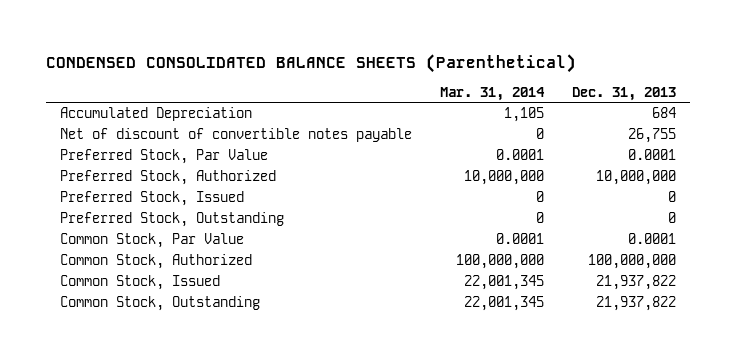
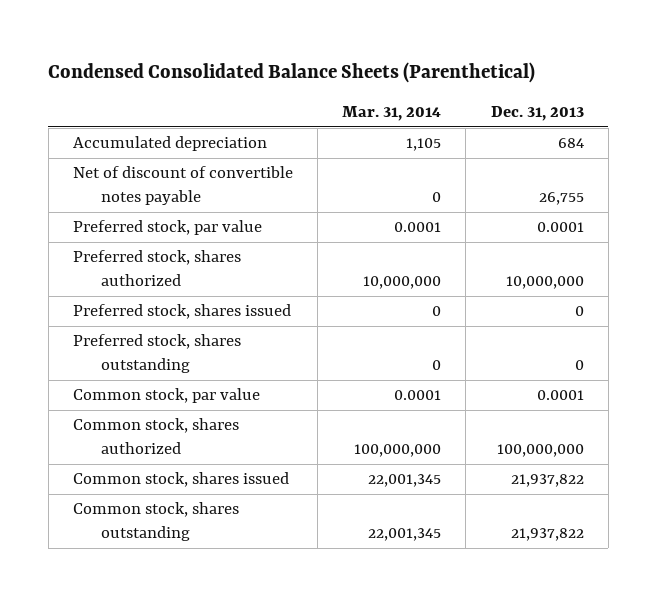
- CONDENSED CONSOLIDATED BALANCE SHEETS (Parenthetical)
+ Condensed Consolidated Balance Sheets (Parenthetical)
- Accumulated Depreciation | 1,105 | 684
+ Accumulated depreciation | 1,105 | 684
- Preferred Stock, Par Value | 0.0001 | 0.0001
- Preferred Stock, Authorized | 10,000,000 | 10,000,000
- Preferred Stock, Issued | 0 | 0
- Preferred Stock, Outstanding | 0 | 0
- Common Stock, Par Value | 0.0001 | 0.0001
- Common Stock, Authorized | 100,000,000 | 100,000,000
- Common Stock, Issued | 22,001,345 | 21,937,822
- Common Stock, Outstanding | 22,001,345 | 21,937,822
+ Preferred stock, par value | 0.0001 | 0.0001
+ Preferred stock, shares authorized | 10,000,000 | 10,000,000
+ Preferred stock, shares issued | 0 | 0
+ Preferred stock, shares outstanding | 0 | 0
+ Common stock, par value | 0.0001 | 0.0001
+ Common stock, shares authorized | 100,000,000 | 100,000,000
+ Common stock, shares issued | 22,001,345 | 21,937,822
+ Common stock, shares outstanding | 22,001,345 | 21,937,822

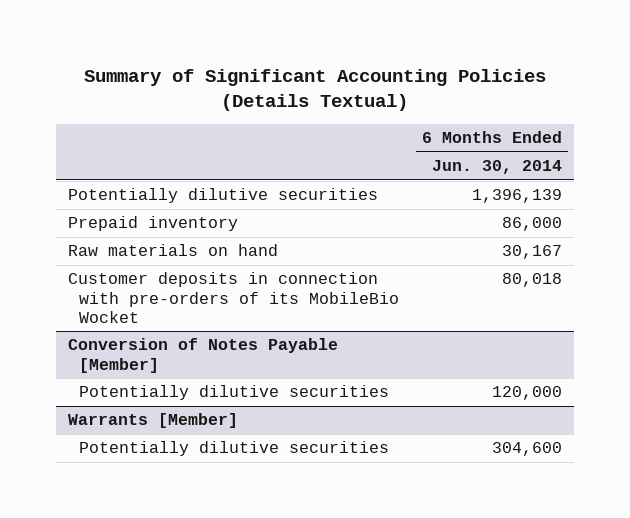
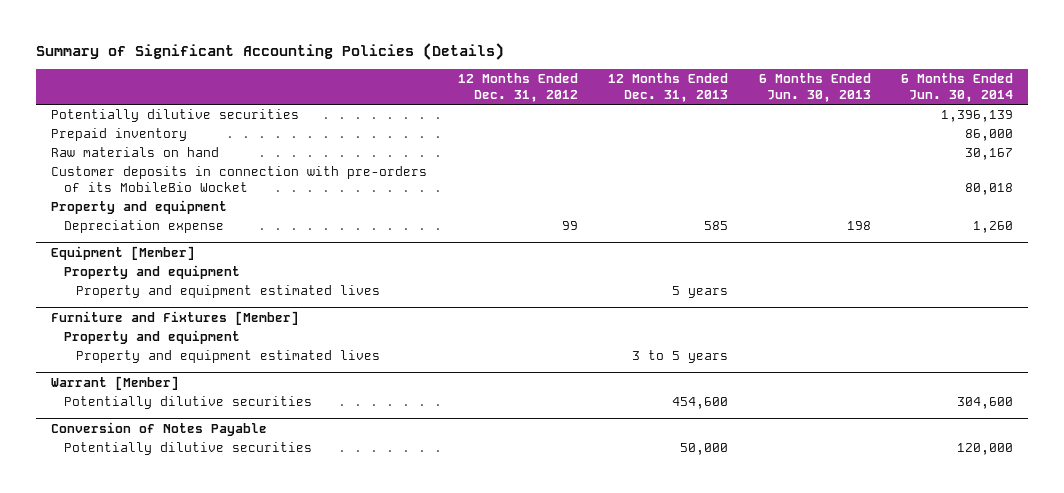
- Summary of Significant Accounting Policies (Details Textual)
+ Summary of Significant Accounting Policies (Details)
- | 6 Months Ended Jun. 30, 2014
+ | 12 Months Ended Dec. 31, 2012 | 12 Months Ended Dec. 31, 2013 | 6 Months Ended Jun. 30, 2013 | 6 Months Ended Jun. 30, 2014
- Conversion of Notes Payable [Member]
- Potentially dilutive securities | 120,000
- Warrants [Member]
+ Property and equipment
+ Depreciation expense | 99 | 585 | 198 | 1,260
+ Equipment [Member]
+ Property and equipment
+ Property and equipment estimated lives | | 5 years | |
+ Furniture and Fixtures [Member]
+ Property and equipment
+ Property and equipment estimated lives | | 3 to 5 years | |
+ Warrant [Member]
+ Conversion of Notes Payable
+ Potentially dilutive securities | | 50,000 | | 120,000

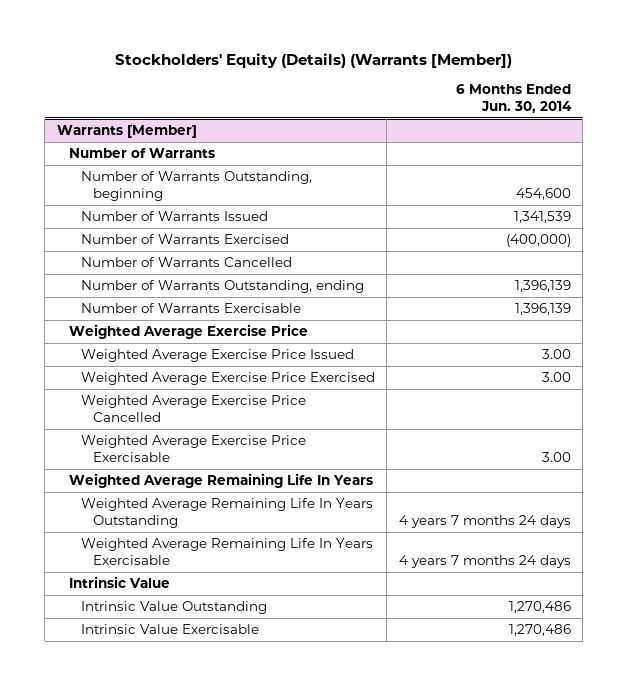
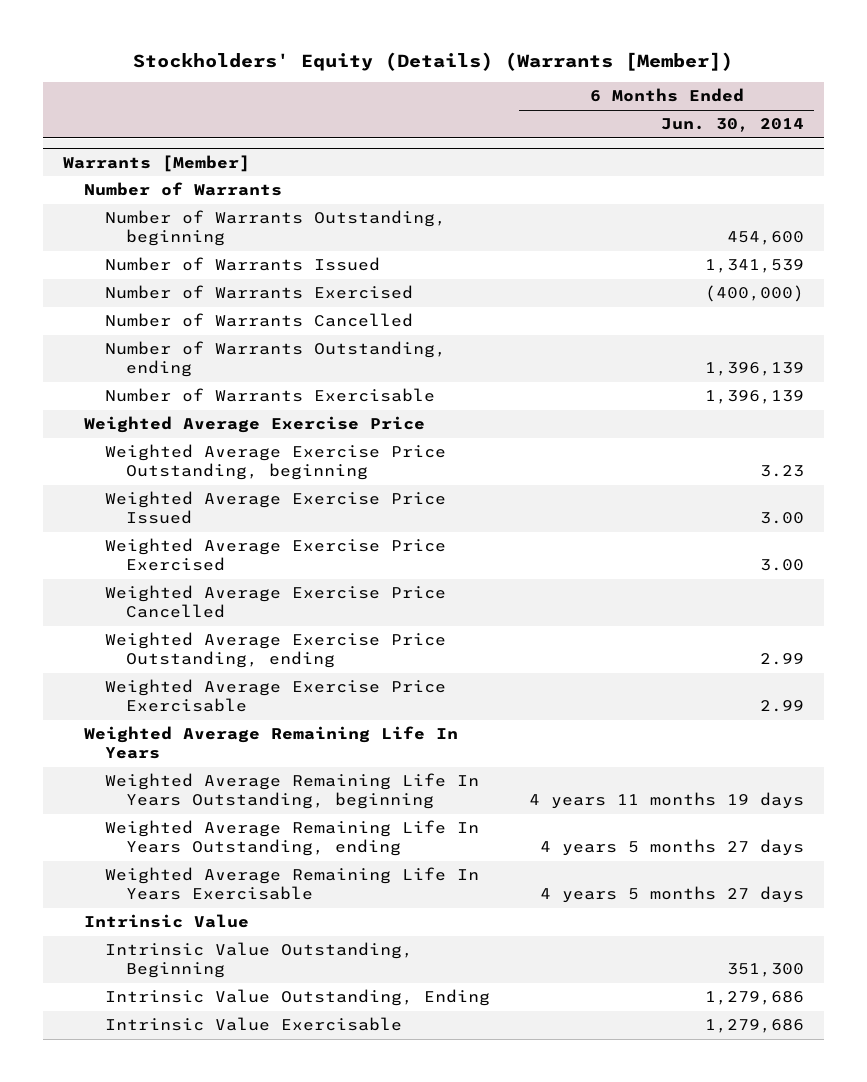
@ Warrants [Member]
+ Weighted Average Exercise Price Outstanding, beginning | 3.23
- Weighted Average Exercise Price Exercisable | 3.00
+ Weighted Average Exercise Price Outstanding, ending | 2.99
+ Weighted Average Exercise Price Exercisable | 2.99
- Weighted Average Remaining Life In Years Outstanding | 4 years 7 months 24 days
- Weighted Average Remaining Life In Years Exercisable | 4 years 7 months 24 days
+ Weighted Average Remaining Life In Years Outstanding, beginning | 4 years 11 months 19 days
+ Weighted Average Remaining Life In Years Outstanding, ending | 4 years 5 months 27 days
+ Weighted Average Remaining Life In Years Exercisable | 4 years 5 months 27 days
- Intrinsic Value Outstanding | 1,270,486
- Intrinsic Value Exercisable | 1,270,486
+ Intrinsic Value Outstanding, Beginning | 351,300
+ Intrinsic Value Outstanding, Ending | 1,279,686
+ Intrinsic Value Exercisable | 1,279,686

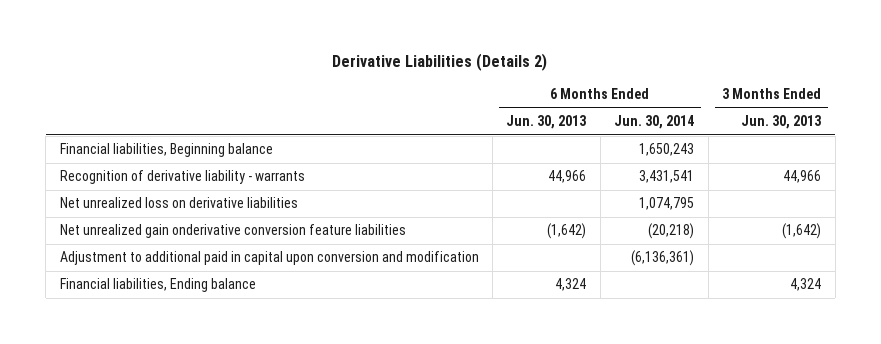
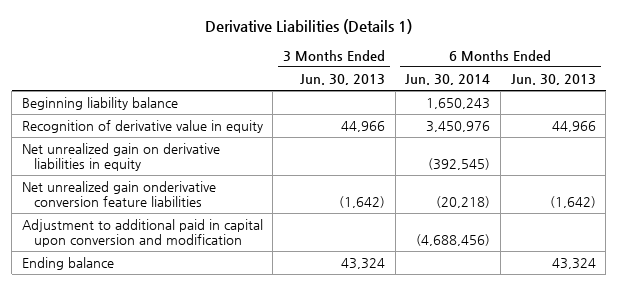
- Derivative Liabilities (Details 2)
+ Derivative Liabilities (Details 1)
- | 6 Months Ended Jun. 30, 2013 | 6 Months Ended Jun. 30, 2014 | 3 Months Ended Jun. 30, 2013
+ | 3 Months Ended Jun. 30, 2013 | 6 Months Ended Jun. 30, 2014 | 6 Months Ended Jun. 30, 2013
- Financial liabilities, Beginning balance | | 1,650,243 |
- Recognition of derivative liability - warrants | 44,966 | 3,431,541 | 44,966
- Net unrealized loss on derivative liabilities | | 1,074,795 |
+ Beginning liability balance | | 1,650,243 |
+ Recognition of derivative value in equity | 44,966 | 3,450,976 | 44,966
+ Net unrealized gain on derivative liabilities in equity | | (392,545) |
- Adjustment to additional paid in capital upon conversion and modification | | (6,136,361) |
- Financial liabilities, Ending balance | 4,324 | | 4,324
+ Adjustment to additional paid in capital upon conversion and modification | | (4,688,456) |
+ Ending balance | 43,324 | | 43,324

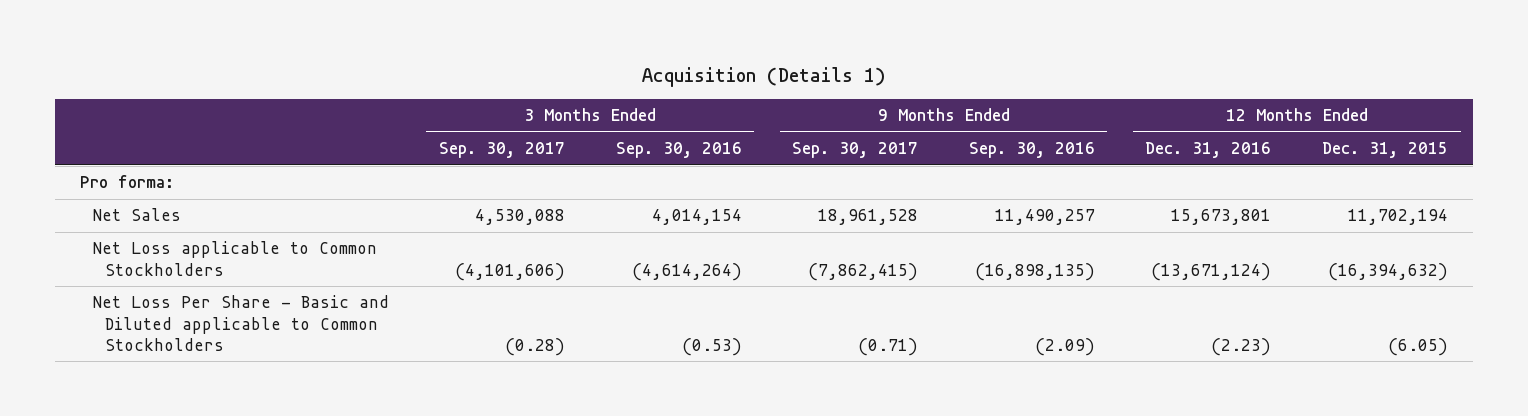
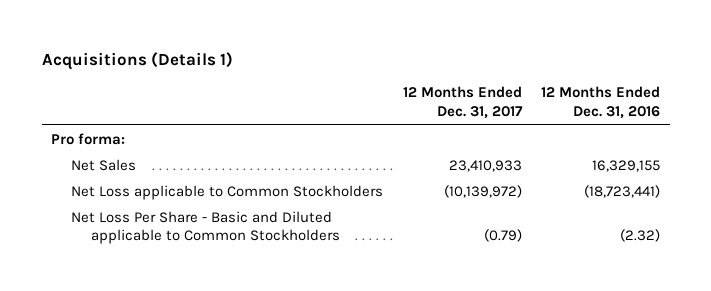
- Acquisition (Details 1)
+ Acquisitions (Details 1)
- | 3 Months Ended Sep. 30, 2017 | 3 Months Ended Sep. 30, 2016 | 9 Months Ended Sep. 30, 2017 | 9 Months Ended Sep. 30, 2016 | 12 Months Ended Dec. 31, 2016 | 12 Months Ended Dec. 31, 2015
+ | 12 Months Ended Dec. 31, 2017 | 12 Months Ended Dec. 31, 2016
- Net Sales | 4,530,088 | 4,014,154 | 18,961,528 | 11,490,257 | 15,673,801 | 11,702,194
- Net Loss applicable to Common Stockholders | (4,101,606) | (4,614,264) | (7,862,415) | (16,898,135) | (13,671,124) | (16,394,632)
- Net Loss Per Share - Basic and Diluted applicable to Common Stockholders | (0.28) | (0.53) | (0.71) | (2.09) | (2.23) | (6.05)
+ Net Sales | 23,410,933 | 16,329,155
+ Net Loss applicable to Common Stockholders | (10,139,972) | (18,723,441)
+ Net Loss Per Share - Basic and Diluted applicable to Common Stockholders | (0.79) | (2.32)

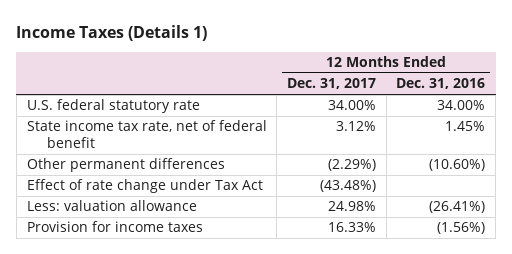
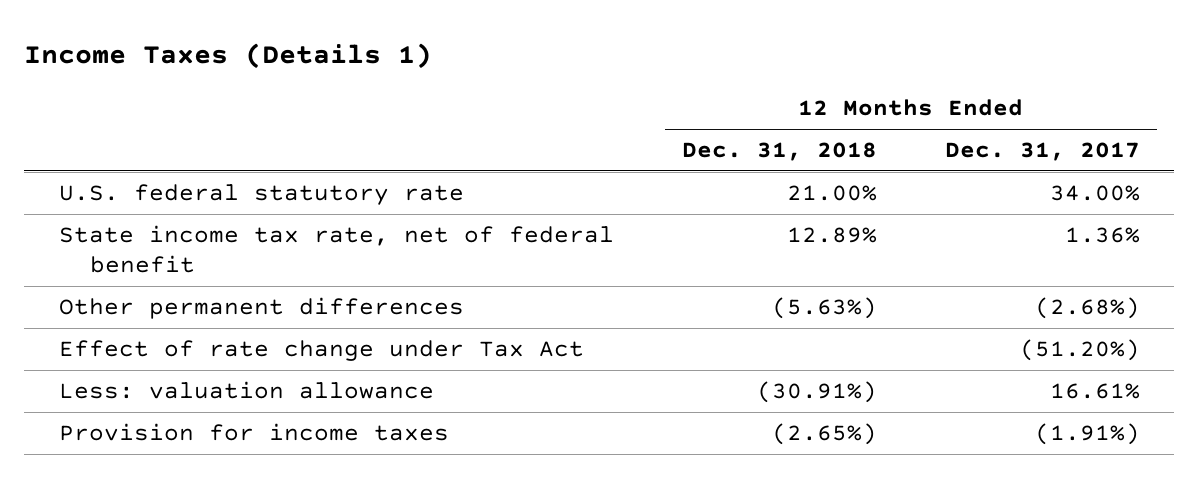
- | 12 Months Ended Dec. 31, 2017 | 12 Months Ended Dec. 31, 2016
+ | 12 Months Ended Dec. 31, 2018 | 12 Months Ended Dec. 31, 2017
- State income tax rate, net of federal benefit | 3.12% | 1.45%
- Other permanent differences | (2.29%) | (10.60%)
- Effect of rate change under Tax Act | (43.48%) |
- Less: valuation allowance | 24.98% | (26.41%)
- Provision for income taxes | 16.33% | (1.56%)
+ State income tax rate, net of federal benefit | 12.89% | 1.36%
+ Other permanent differences | (5.63%) | (2.68%)
+ Effect of rate change under Tax Act | | (51.20%)
+ Less: valuation allowance | (30.91%) | 16.61%
+ Provision for income taxes | (2.65%) | (1.91%)

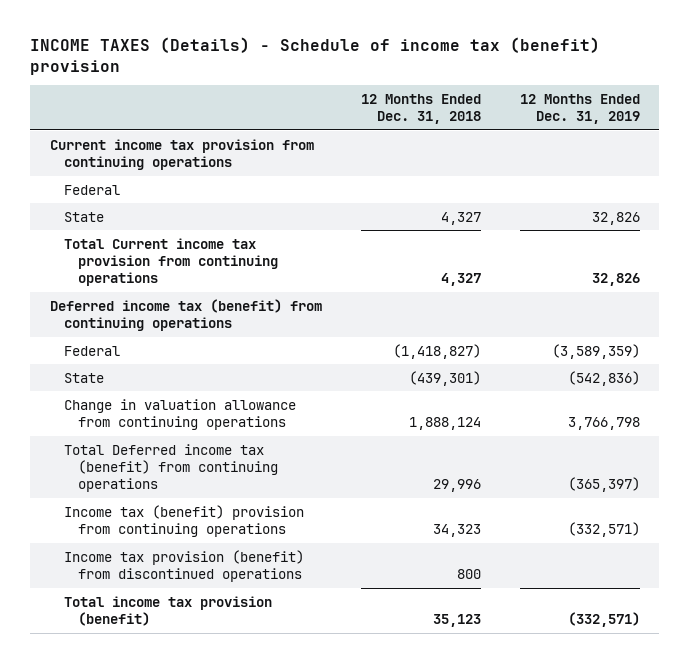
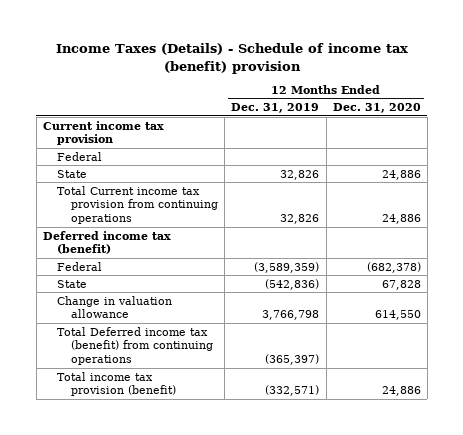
- INCOME TAXES (Details) - Schedule of income tax (benefit) provision
+ Income Taxes (Details) - Schedule of income tax (benefit) provision
- | 12 Months Ended Dec. 31, 2018 | 12 Months Ended Dec. 31, 2019
+ | 12 Months Ended Dec. 31, 2019 | 12 Months Ended Dec. 31, 2020
- Current income tax provision from continuing operations
+ Current income tax provision
- Deferred income tax (benefit) from continuing operations
+ Deferred income tax (benefit)
- Change in valuation allowance from continuing operations | 1,888,124 | 3,766,798
+ Change in valuation allowance | 3,766,798 | 614,550
- Income tax (benefit) provision from continuing operations | 34,323 | (332,571)
- Income tax provision (benefit) from discontinued operations | 800 |

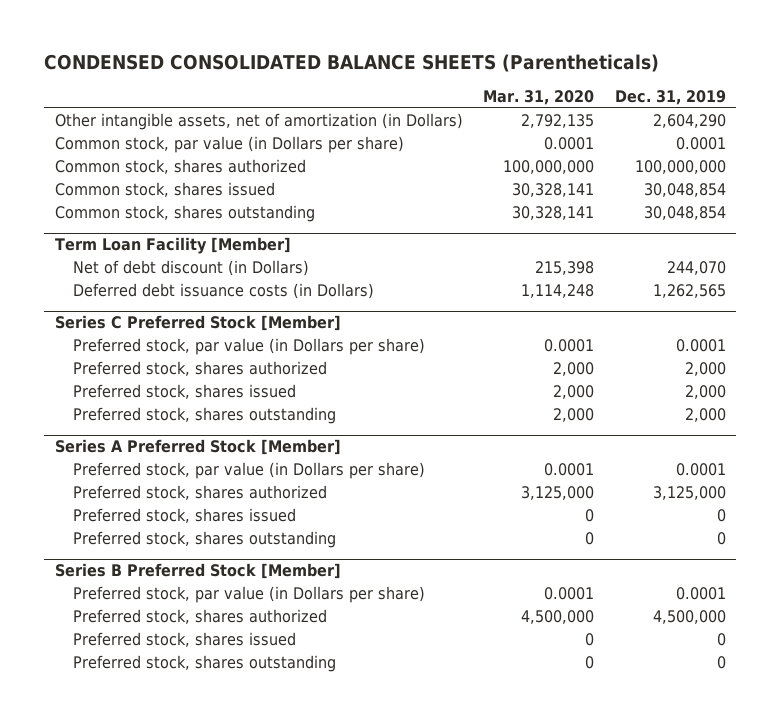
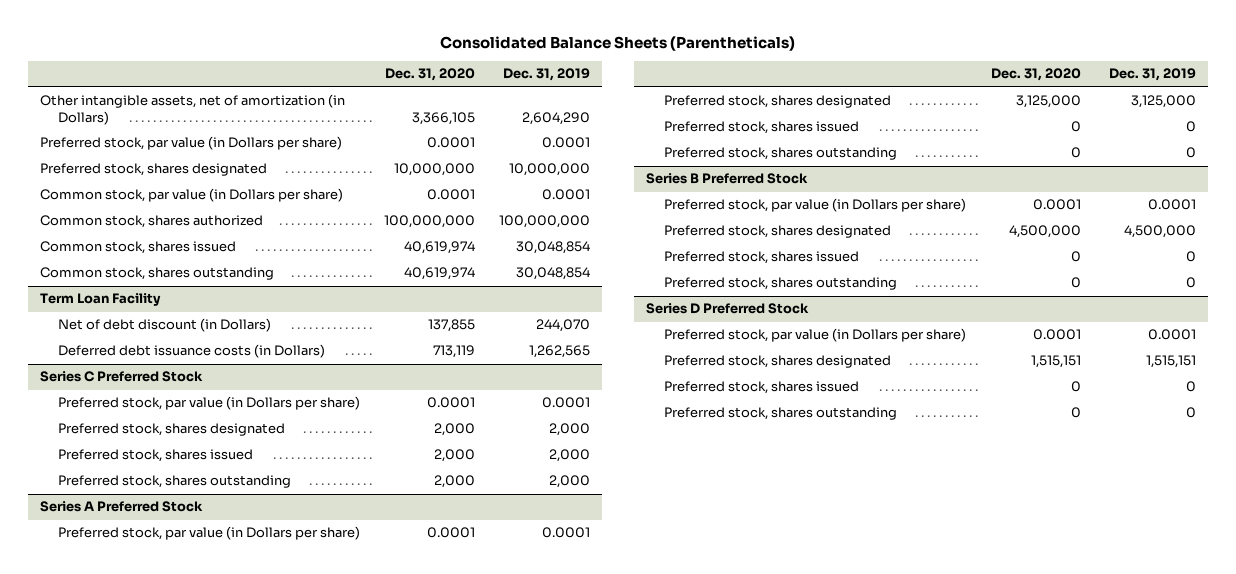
- CONDENSED CONSOLIDATED BALANCE SHEETS (Parentheticals)
+ Consolidated Balance Sheets (Parentheticals)
- | Mar. 31, 2020 | Dec. 31, 2019
+ | Dec. 31, 2020 | Dec. 31, 2019
+ Preferred stock, par value (in Dollars per share) | 0.0001 | 0.0001
+ Preferred stock, shares designated | 10,000,000 | 10,000,000
- Term Loan Facility [Member]
+ Term Loan Facility
- Series C Preferred Stock [Member]
+ Series C Preferred Stock
- Preferred stock, shares authorized | 2,000 | 2,000
+ Preferred stock, shares designated | 2,000 | 2,000
- Series A Preferred Stock [Member]
+ Series A Preferred Stock
- Preferred stock, shares authorized | 3,125,000 | 3,125,000
+ Preferred stock, shares designated | 3,125,000 | 3,125,000
- Series B Preferred Stock [Member]
+ Series B Preferred Stock
- Preferred stock, shares authorized | 4,500,000 | 4,500,000
+ Preferred stock, shares designated | 4,500,000 | 4,500,000
+ Series D Preferred Stock
+ Preferred stock, par value (in Dollars per share) | 0.0001 | 0.0001
+ Preferred stock, shares designated | 1,515,151 | 1,515,151
+ Preferred stock, shares issued | 0 | 0
+ Preferred stock, shares outstanding | 0 | 0

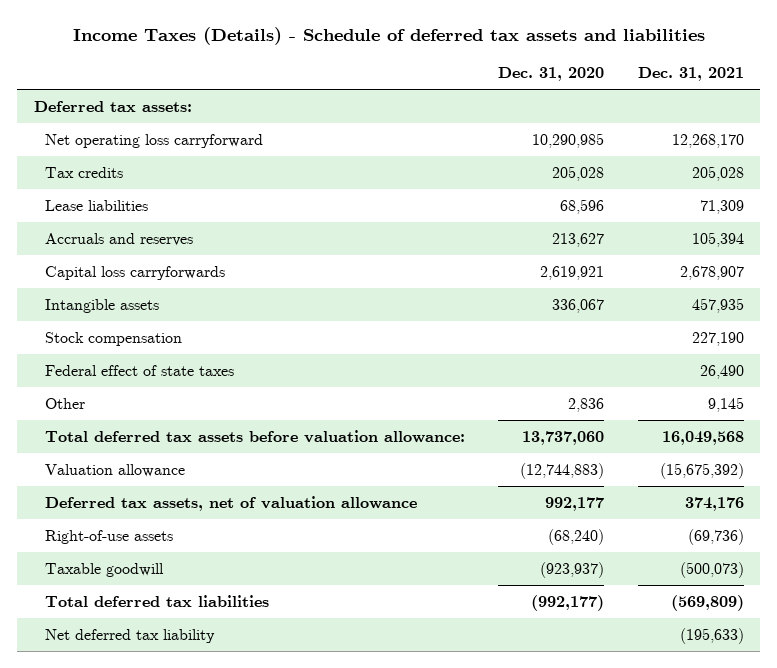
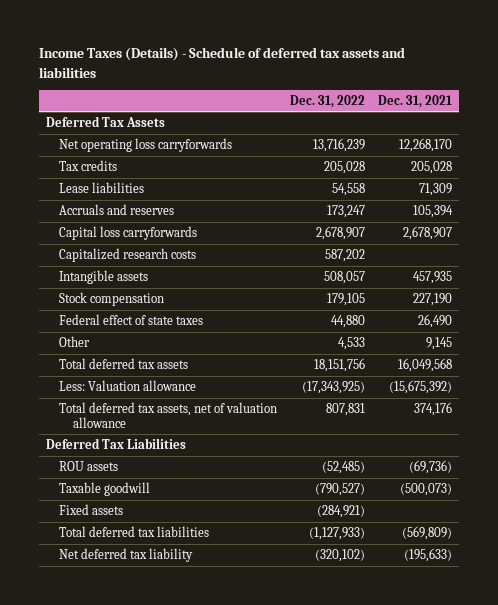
- | Dec. 31, 2020 | Dec. 31, 2021
+ | Dec. 31, 2022 | Dec. 31, 2021
- Deferred tax assets:
- Net operating loss carryforward | 10,290,985 | 12,268,170
+ Deferred Tax Assets
+ Net operating loss carryforwards | 13,716,239 | 12,268,170
+ Capitalized research costs | 587,202 |
- Total deferred tax assets before valuation allowance: | 13,737,060 | 16,049,568
- Valuation allowance | (12,744,883) | (15,675,392)
- Deferred tax assets, net of valuation allowance | 992,177 | 374,176
- Right-of-use assets | (68,240) | (69,736)
+ Total deferred tax assets | 18,151,756 | 16,049,568
+ Less: Valuation allowance | (17,343,925) | (15,675,392)
+ Total deferred tax assets, net of valuation allowance | 807,831 | 374,176
+ Deferred Tax Liabilities
+ ROU assets | (52,485) | (69,736)
+ Fixed assets | (284,921) |

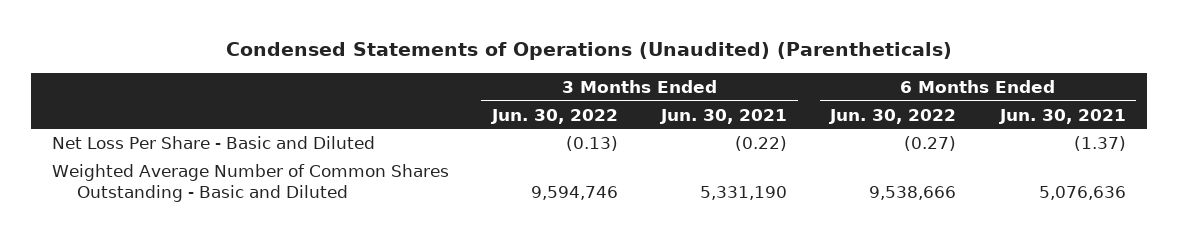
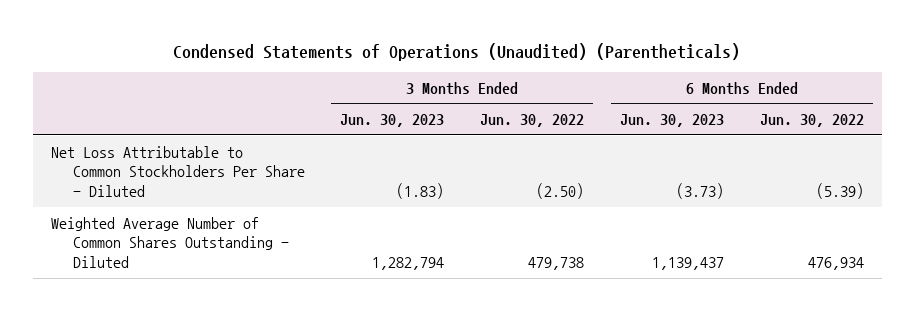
- | 3 Months Ended Jun. 30, 2022 | 3 Months Ended Jun. 30, 2021 | 6 Months Ended Jun. 30, 2022 | 6 Months Ended Jun. 30, 2021
+ | 3 Months Ended Jun. 30, 2023 | 3 Months Ended Jun. 30, 2022 | 6 Months Ended Jun. 30, 2023 | 6 Months Ended Jun. 30, 2022
- Net Loss Per Share - Basic and Diluted | (0.13) | (0.22) | (0.27) | (1.37)
- Weighted Average Number of Common Shares Outstanding - Basic and Diluted | 9,594,746 | 5,331,190 | 9,538,666 | 5,076,636
+ Net Loss Attributable to Common Stockholders Per Share - Diluted | (1.83) | (2.50) | (3.73) | (5.39)
+ Weighted Average Number of Common Shares Outstanding - Diluted | 1,282,794 | 479,738 | 1,139,437 | 476,934

